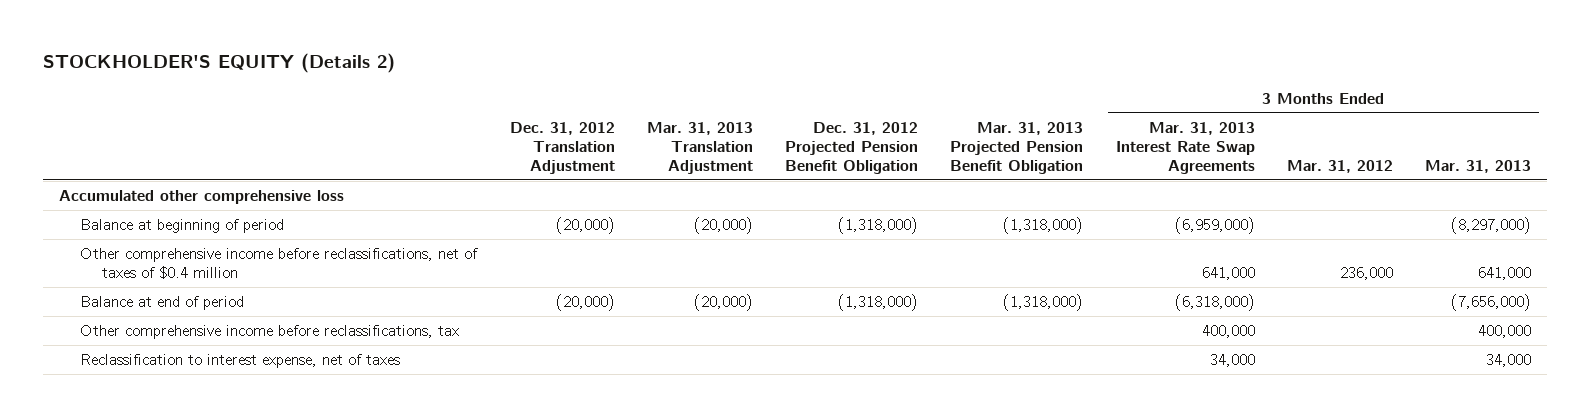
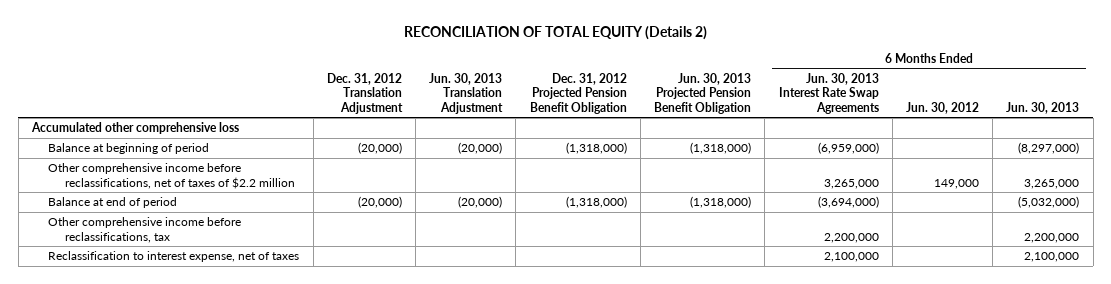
- STOCKHOLDER'S EQUITY (Details 2)
+ RECONCILIATION OF TOTAL EQUITY (Details 2)
- | Dec. 31, 2012 Translation Adjustment | Mar. 31, 2013 Translation Adjustment | Dec. 31, 2012 Projected Pension Benefit Obligation | Mar. 31, 2013 Projected Pension Benefit Obligation | 3 Months Ended Mar. 31, 2013 Interest Rate Swap Agreements | 3 Months Ended Mar. 31, 2012 | 3 Months Ended Mar. 31, 2013
+ | Dec. 31, 2012 Translation Adjustment | Jun. 30, 2013 Translation Adjustment | Dec. 31, 2012 Projected Pension Benefit Obligation | Jun. 30, 2013 Projected Pension Benefit Obligation | 6 Months Ended Jun. 30, 2013 Interest Rate Swap Agreements | 6 Months Ended Jun. 30, 2012 | 6 Months Ended Jun. 30, 2013
- Other comprehensive income before reclassifications, net of taxes of $0.4 million | | | | | 641,000 | 236,000 | 641,000
+ Other comprehensive income before reclassifications, net of taxes of $2.2 million | | | | | 3,265,000 | 149,000 | 3,265,000

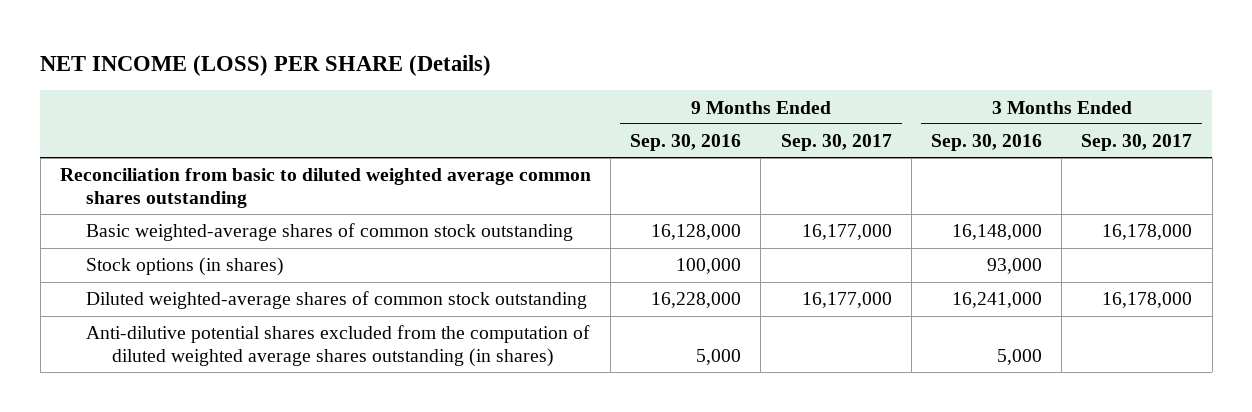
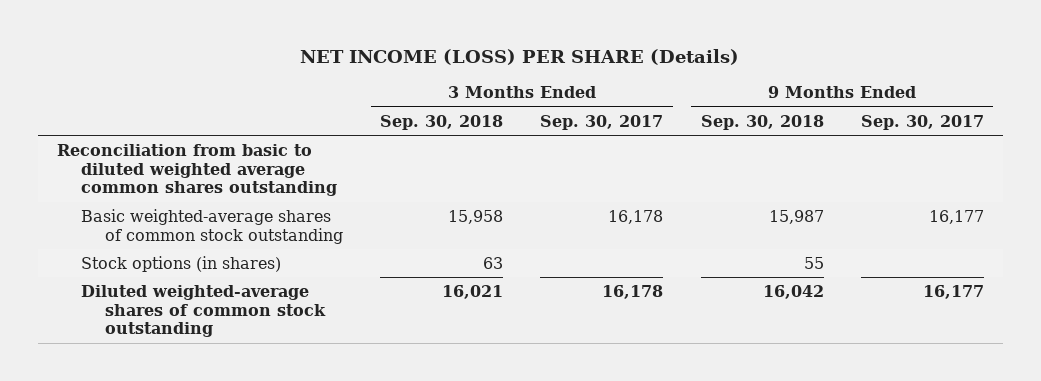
- | 9 Months Ended Sep. 30, 2016 | 9 Months Ended Sep. 30, 2017 | 3 Months Ended Sep. 30, 2016 | 3 Months Ended Sep. 30, 2017
+ | 3 Months Ended Sep. 30, 2018 | 3 Months Ended Sep. 30, 2017 | 9 Months Ended Sep. 30, 2018 | 9 Months Ended Sep. 30, 2017
- Basic weighted-average shares of common stock outstanding | 16,128,000 | 16,177,000 | 16,148,000 | 16,178,000
+ Basic weighted-average shares of common stock outstanding | 15,958 | 16,178 | 15,987 | 16,177
- Diluted weighted-average shares of common stock outstanding | 16,228,000 | 16,177,000 | 16,241,000 | 16,178,000
- Anti-dilutive potential shares excluded from the computation of diluted weighted average shares outstanding (in shares) | 5,000 | | 5,000 |
+ Diluted weighted-average shares of common stock outstanding | 16,021 | 16,178 | 16,042 | 16,177

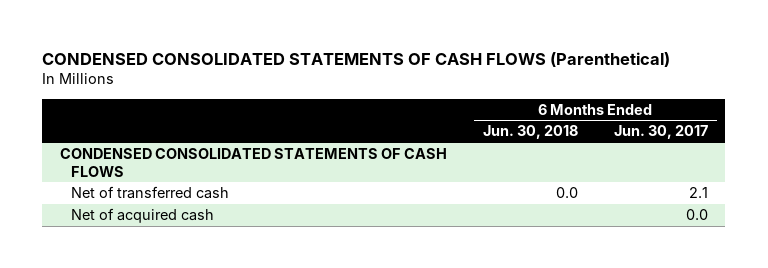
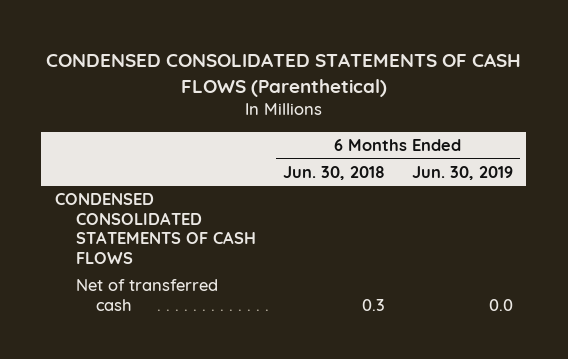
- | 6 Months Ended Jun. 30, 2018 | 6 Months Ended Jun. 30, 2017
+ | 6 Months Ended Jun. 30, 2018 | 6 Months Ended Jun. 30, 2019
- Net of transferred cash | 0.0 | 2.1
- Net of acquired cash | | 0.0
+ Net of transferred cash | 0.3 | 0.0

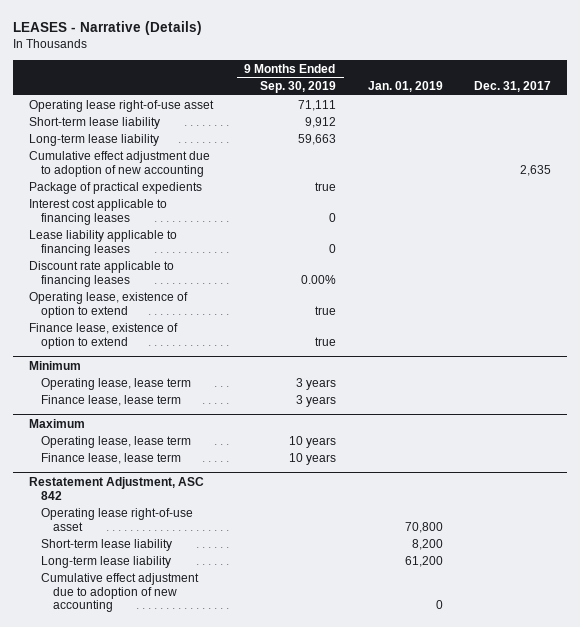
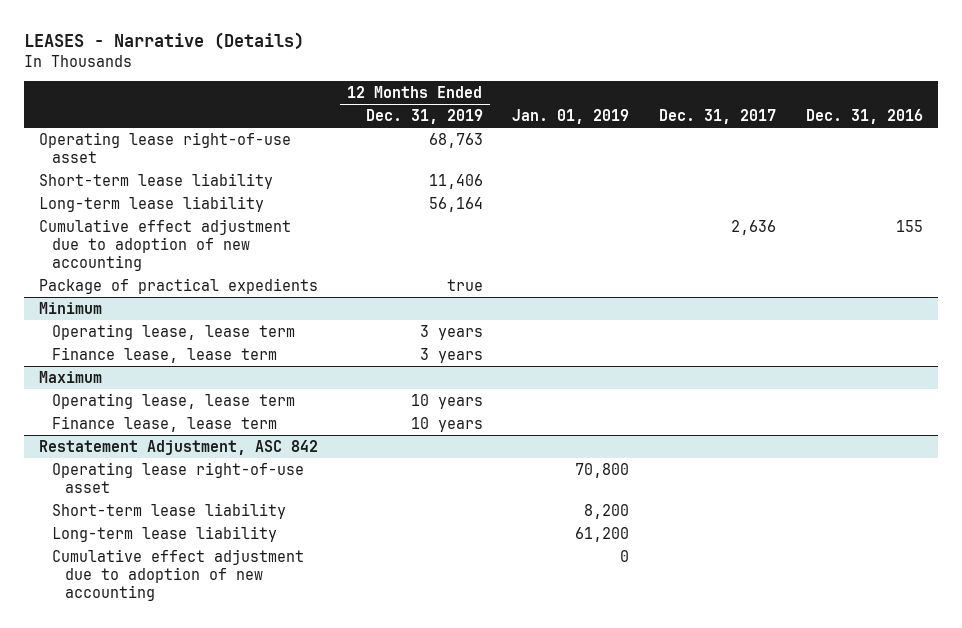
- | 9 Months Ended Sep. 30, 2019 | Jan. 01, 2019 | Dec. 31, 2017
+ | 12 Months Ended Dec. 31, 2019 | Jan. 01, 2019 | Dec. 31, 2017 | Dec. 31, 2016
- Cumulative effect adjustment due to adoption of new accounting | | | 2,635
+ Cumulative effect adjustment due to adoption of new accounting | | | 2,636 | 155
- Interest cost applicable to financing leases | 0 | |
- Lease liability applicable to financing leases | 0 | |
- Discount rate applicable to financing leases | 0.00% | |
- Operating lease, existence of option to extend | true | |
- Finance lease, existence of option to extend | true | |

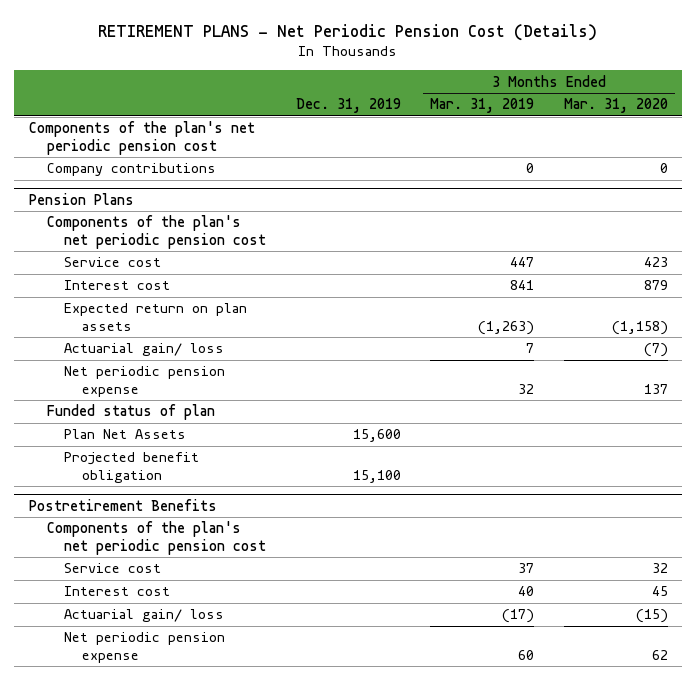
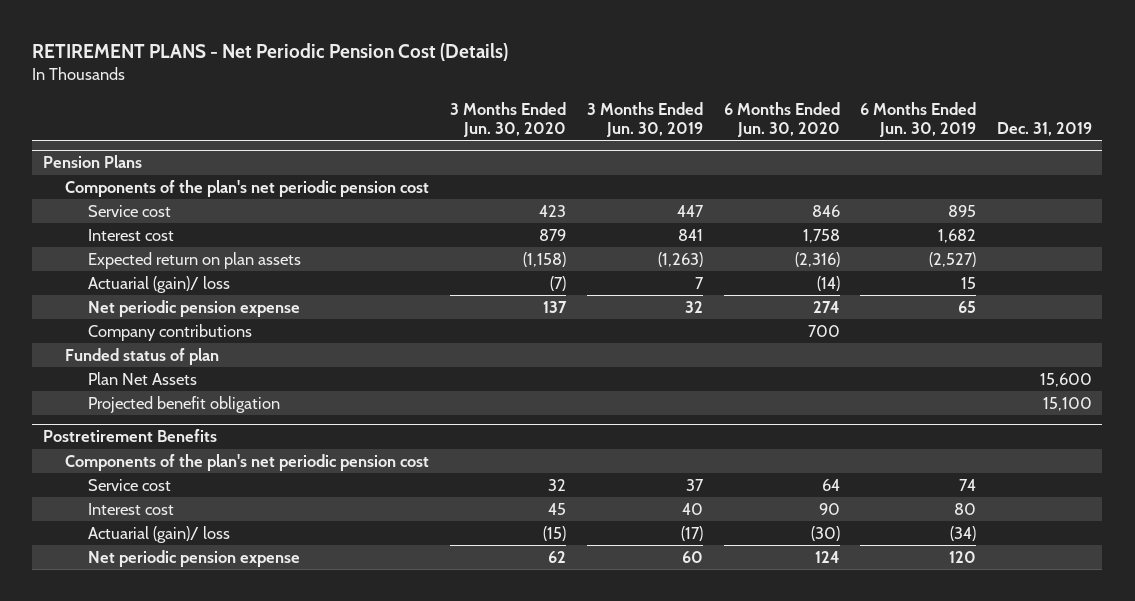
- | Dec. 31, 2019 | 3 Months Ended Mar. 31, 2019 | 3 Months Ended Mar. 31, 2020
+ | 3 Months Ended Jun. 30, 2020 | 3 Months Ended Jun. 30, 2019 | 6 Months Ended Jun. 30, 2020 | 6 Months Ended Jun. 30, 2019 | Dec. 31, 2019
- Components of the plan's net periodic pension cost
- Company contributions | | 0 | 0
@ Pension Plans
- Actuarial gain/ loss | | 7 | (7)
+ Actuarial (gain)/ loss | (7) | 7 | (14) | 15 |
+ Company contributions | | | 700 | |
@ Postretirement Benefits
- Actuarial gain/ loss | | (17) | (15)
+ Actuarial (gain)/ loss | (15) | (17) | (30) | (34) |

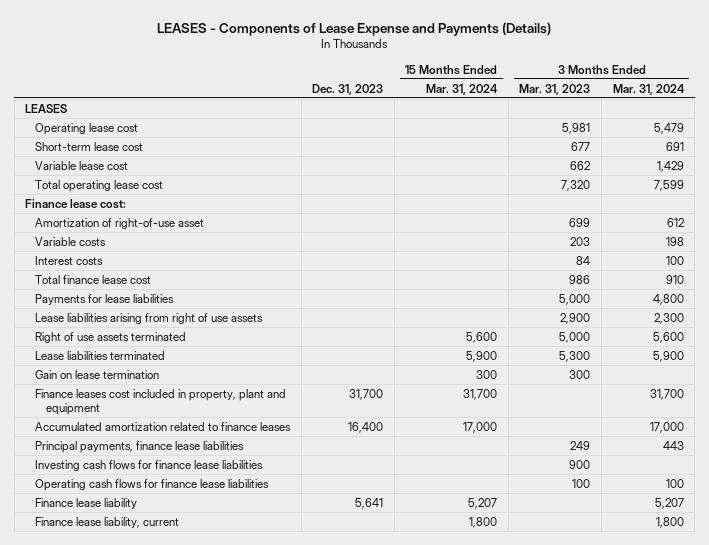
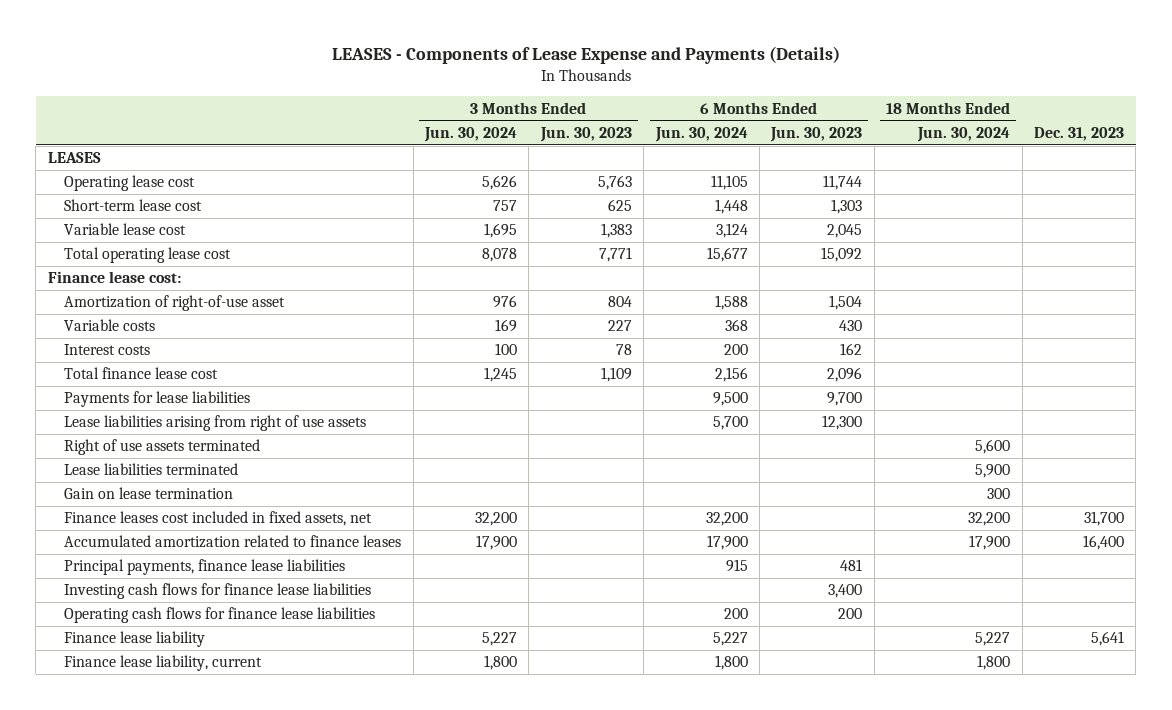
- | Dec. 31, 2023 | 15 Months Ended Mar. 31, 2024 | 3 Months Ended Mar. 31, 2023 | 3 Months Ended Mar. 31, 2024
+ | 3 Months Ended Jun. 30, 2024 | 3 Months Ended Jun. 30, 2023 | 6 Months Ended Jun. 30, 2024 | 6 Months Ended Jun. 30, 2023 | 18 Months Ended Jun. 30, 2024 | Dec. 31, 2023
- Finance leases cost included in property, plant and equipment | 31,700 | 31,700 | | 31,700
+ Finance leases cost included in fixed assets, net | 32,200 | | 32,200 | | 32,200 | 31,700

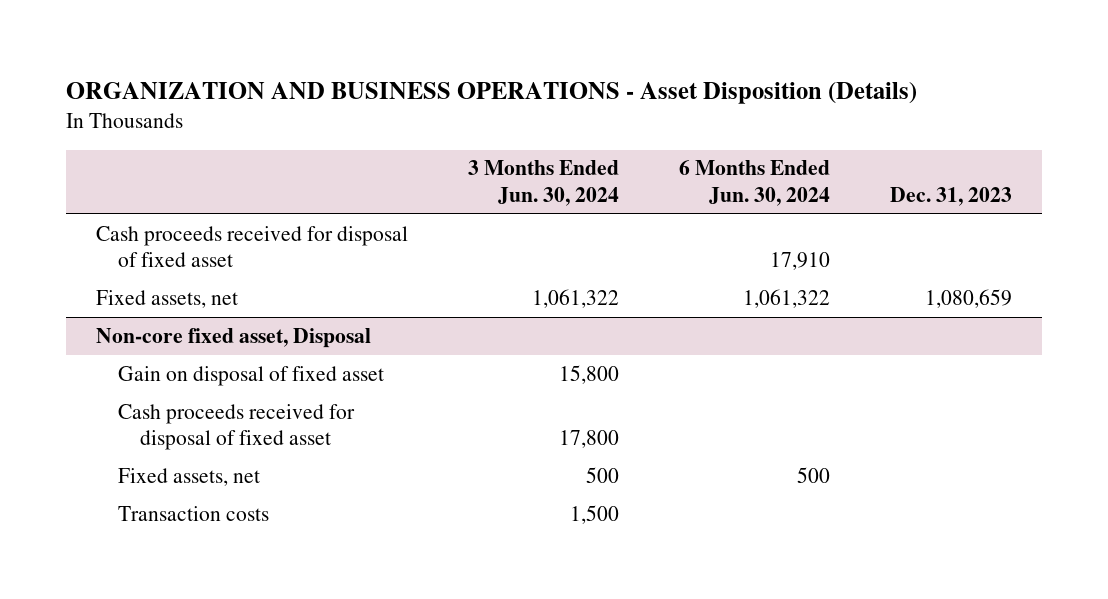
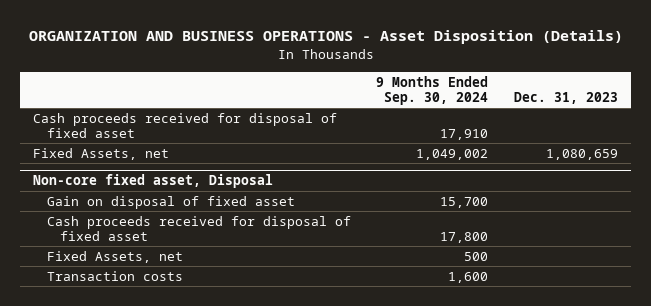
- | 3 Months Ended Jun. 30, 2024 | 6 Months Ended Jun. 30, 2024 | Dec. 31, 2023
+ | 9 Months Ended Sep. 30, 2024 | Dec. 31, 2023
- Fixed assets, net | 1,061,322 | 1,061,322 | 1,080,659
+ Fixed Assets, net | 1,049,002 | 1,080,659
@ Non-core fixed asset, Disposal
- Fixed assets, net | 500 | 500 |
+ Fixed Assets, net | 500 |

